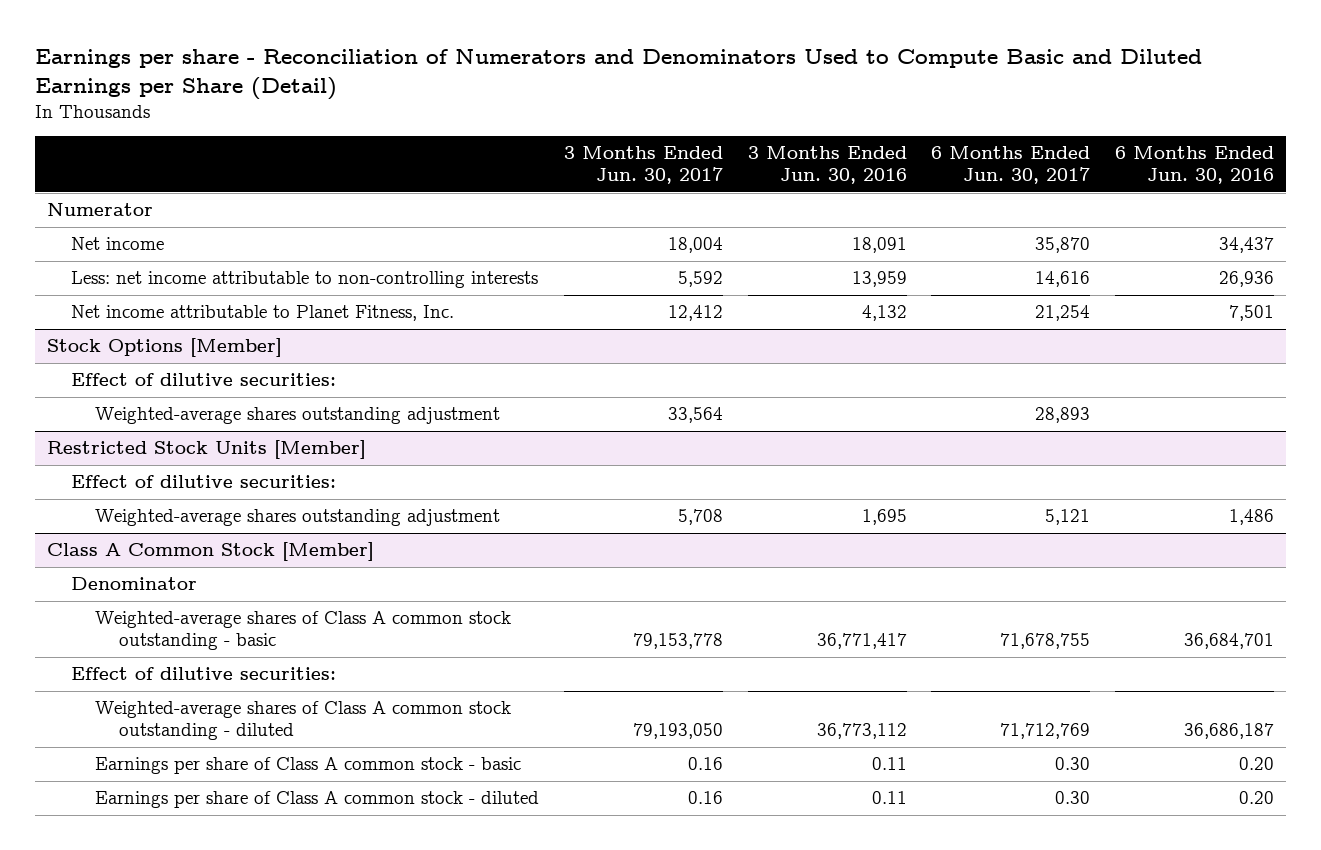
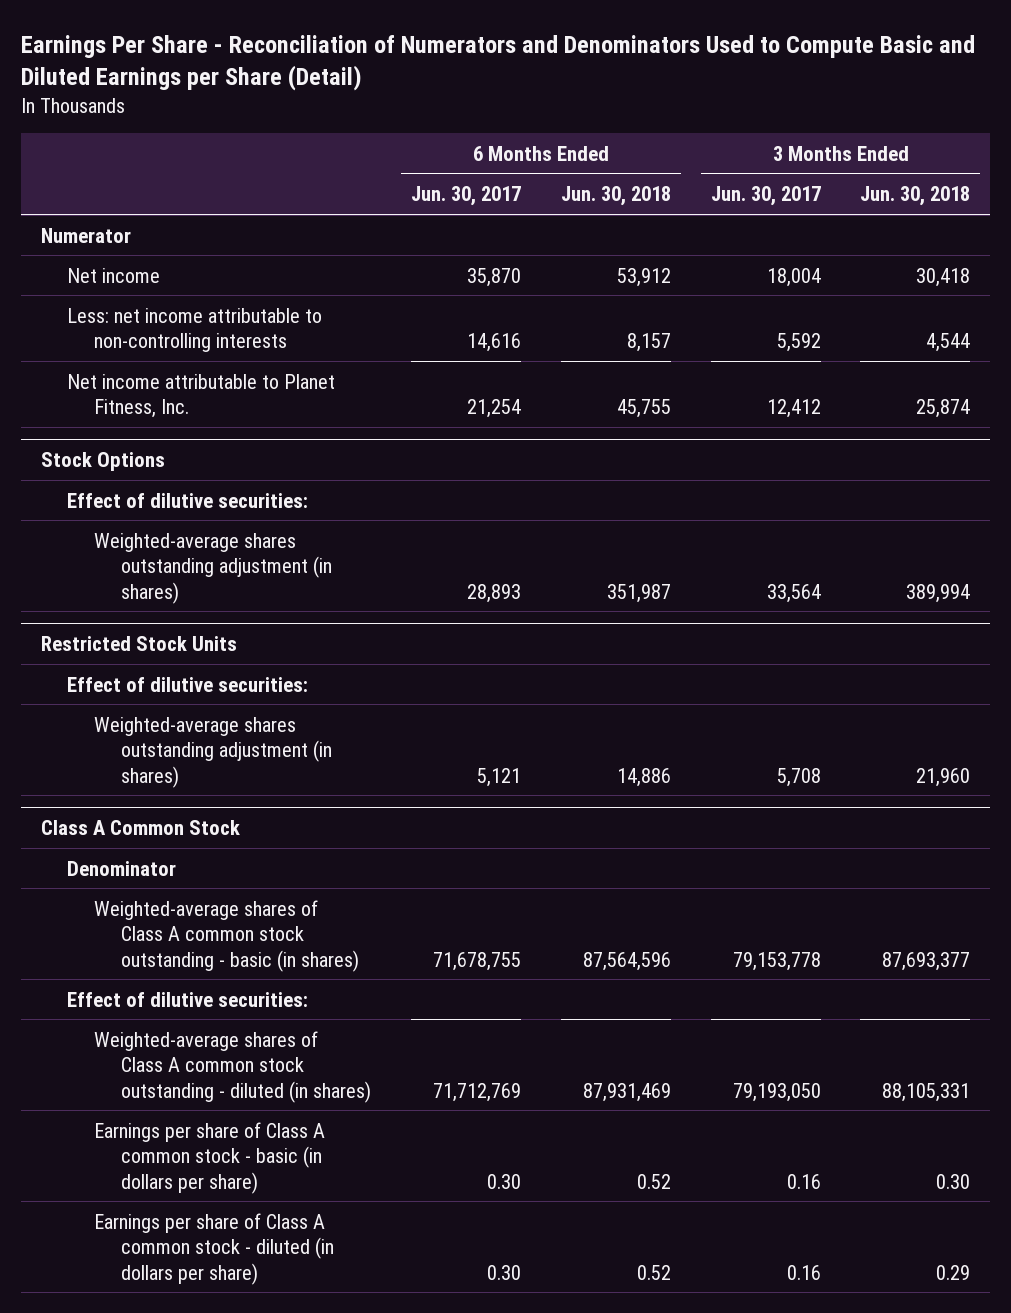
- Earnings per share - Reconciliation of Numerators and Denominators Used to Compute Basic and Diluted Earnings per Share (Detail)
+ Earnings Per Share - Reconciliation of Numerators and Denominators Used to Compute Basic and Diluted Earnings per Share (Detail)
- | 3 Months Ended Jun. 30, 2017 | 3 Months Ended Jun. 30, 2016 | 6 Months Ended Jun. 30, 2017 | 6 Months Ended Jun. 30, 2016
+ | 6 Months Ended Jun. 30, 2017 | 6 Months Ended Jun. 30, 2018 | 3 Months Ended Jun. 30, 2017 | 3 Months Ended Jun. 30, 2018
- Stock Options [Member]
+ Stock Options
- Weighted-average shares outstanding adjustment | 33,564 | | 28,893 |
- Restricted Stock Units [Member]
+ Weighted-average shares outstanding adjustment (in shares) | 28,893 | 351,987 | 33,564 | 389,994
+ Restricted Stock Units
- Weighted-average shares outstanding adjustment | 5,708 | 1,695 | 5,121 | 1,486
- Class A Common Stock [Member]
+ Weighted-average shares outstanding adjustment (in shares) | 5,121 | 14,886 | 5,708 | 21,960
+ Class A Common Stock
- Weighted-average shares of Class A common stock outstanding - basic | 79,153,778 | 36,771,417 | 71,678,755 | 36,684,701
+ Weighted-average shares of Class A common stock outstanding - basic (in shares) | 71,678,755 | 87,564,596 | 79,153,778 | 87,693,377
- Weighted-average shares of Class A common stock outstanding - diluted | 79,193,050 | 36,773,112 | 71,712,769 | 36,686,187
- Earnings per share of Class A common stock - basic | 0.16 | 0.11 | 0.30 | 0.20
- Earnings per share of Class A common stock - diluted | 0.16 | 0.11 | 0.30 | 0.20
+ Weighted-average shares of Class A common stock outstanding - diluted (in shares) | 71,712,769 | 87,931,469 | 79,193,050 | 88,105,331
+ Earnings per share of Class A common stock - basic (in dollars per share) | 0.30 | 0.52 | 0.16 | 0.30
+ Earnings per share of Class A common stock - diluted (in dollars per share) | 0.30 | 0.52 | 0.16 | 0.29

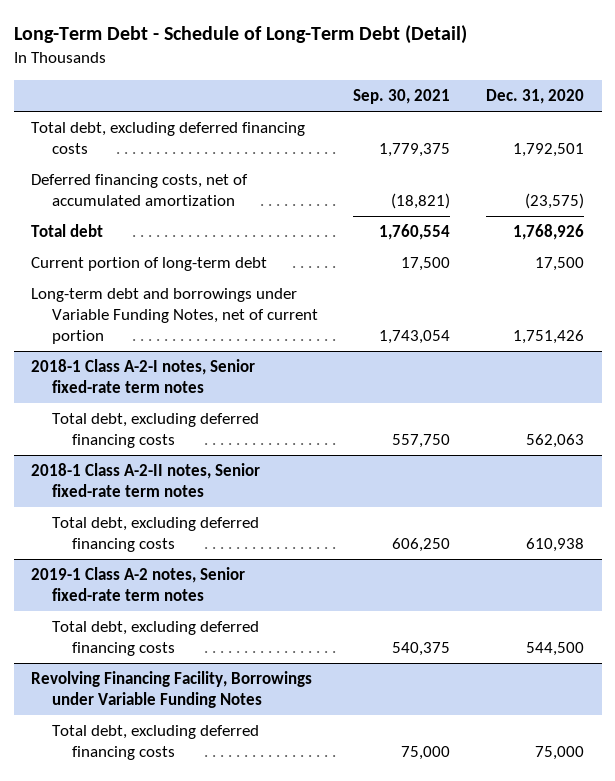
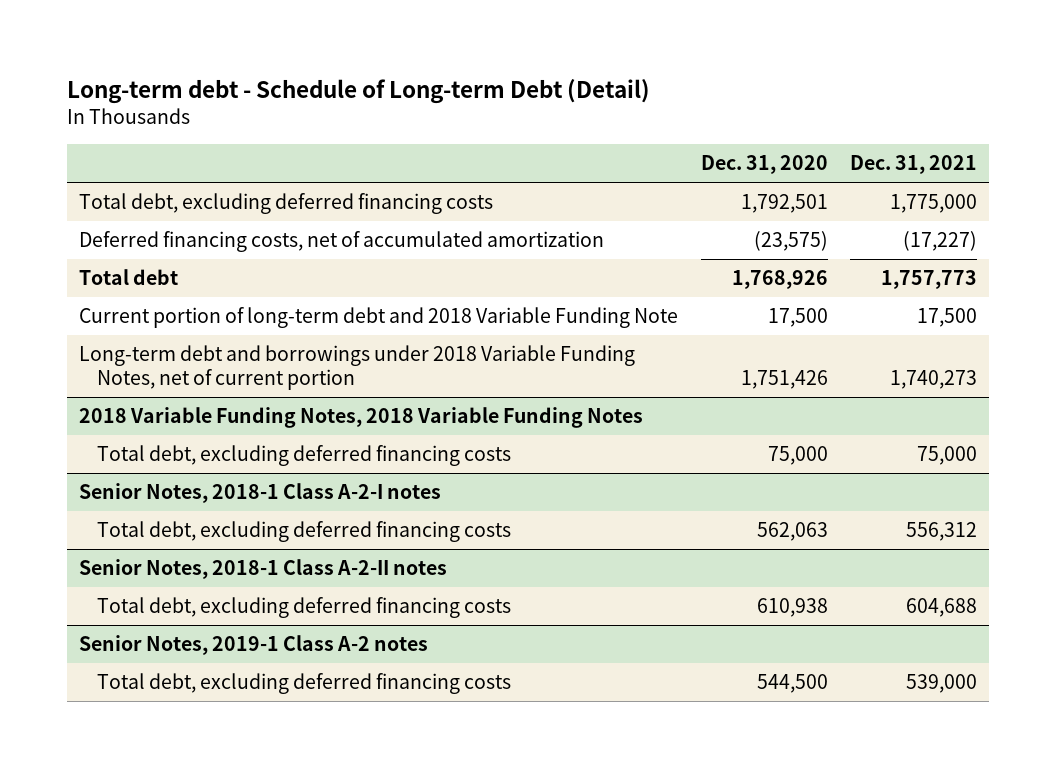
- Long-Term Debt - Schedule of Long-Term Debt (Detail)
+ Long-term debt - Schedule of Long-term Debt (Detail)
- | Sep. 30, 2021 | Dec. 31, 2020
+ | Dec. 31, 2020 | Dec. 31, 2021
- Current portion of long-term debt | 17,500 | 17,500
- Long-term debt and borrowings under Variable Funding Notes, net of current portion | 1,743,054 | 1,751,426
- 2018-1 Class A-2-I notes, Senior fixed-rate term notes
+ Current portion of long-term debt and 2018 Variable Funding Note | 17,500 | 17,500
+ Long-term debt and borrowings under 2018 Variable Funding Notes, net of current portion | 1,751,426 | 1,740,273
+ 2018 Variable Funding Notes, 2018 Variable Funding Notes
+ Total debt, excluding deferred financing costs | 75,000 | 75,000
+ Senior Notes, 2018-1 Class A-2-I notes
- 2018-1 Class A-2-II notes, Senior fixed-rate term notes
+ Senior Notes, 2018-1 Class A-2-II notes
- 2019-1 Class A-2 notes, Senior fixed-rate term notes
+ Senior Notes, 2019-1 Class A-2 notes
- Revolving Financing Facility, Borrowings under Variable Funding Notes
- Total debt, excluding deferred financing costs | 75,000 | 75,000

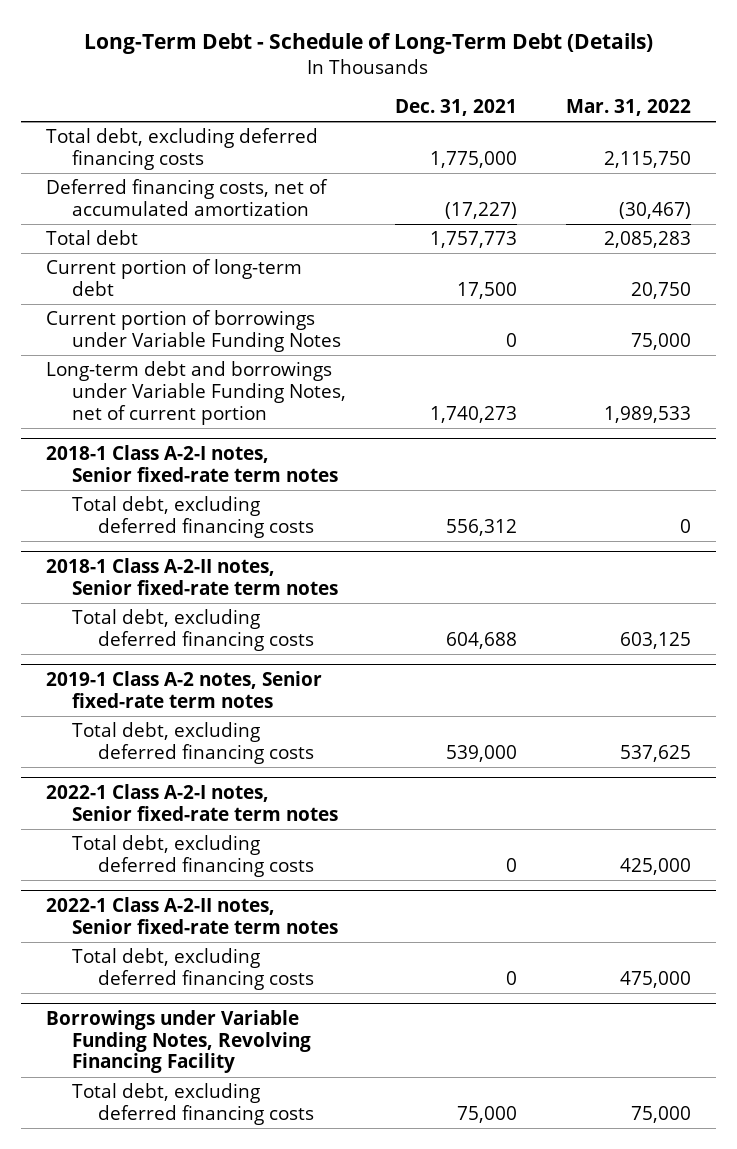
- Long-term debt - Schedule of Long-term Debt (Detail)
+ Long-Term Debt - Schedule of Long-Term Debt (Details)
- | Dec. 31, 2020 | Dec. 31, 2021
+ | Dec. 31, 2021 | Mar. 31, 2022
- Current portion of long-term debt and 2018 Variable Funding Note | 17,500 | 17,500
- Long-term debt and borrowings under 2018 Variable Funding Notes, net of current portion | 1,751,426 | 1,740,273
- 2018 Variable Funding Notes, 2018 Variable Funding Notes
- Total debt, excluding deferred financing costs | 75,000 | 75,000
- Senior Notes, 2018-1 Class A-2-I notes
+ Current portion of long-term debt | 17,500 | 20,750
+ Current portion of borrowings under Variable Funding Notes | 0 | 75,000
+ Long-term debt and borrowings under Variable Funding Notes, net of current portion | 1,740,273 | 1,989,533
+ 2018-1 Class A-2-I notes, Senior fixed-rate term notes
- Senior Notes, 2018-1 Class A-2-II notes
+ 2018-1 Class A-2-II notes, Senior fixed-rate term notes
- Senior Notes, 2019-1 Class A-2 notes
+ 2019-1 Class A-2 notes, Senior fixed-rate term notes
+ 2022-1 Class A-2-I notes, Senior fixed-rate term notes
+ Total debt, excluding deferred financing costs | 0 | 425,000
+ 2022-1 Class A-2-II notes, Senior fixed-rate term notes
+ Total debt, excluding deferred financing costs | 0 | 475,000
+ Borrowings under Variable Funding Notes, Revolving Financing Facility
+ Total debt, excluding deferred financing costs | 75,000 | 75,000

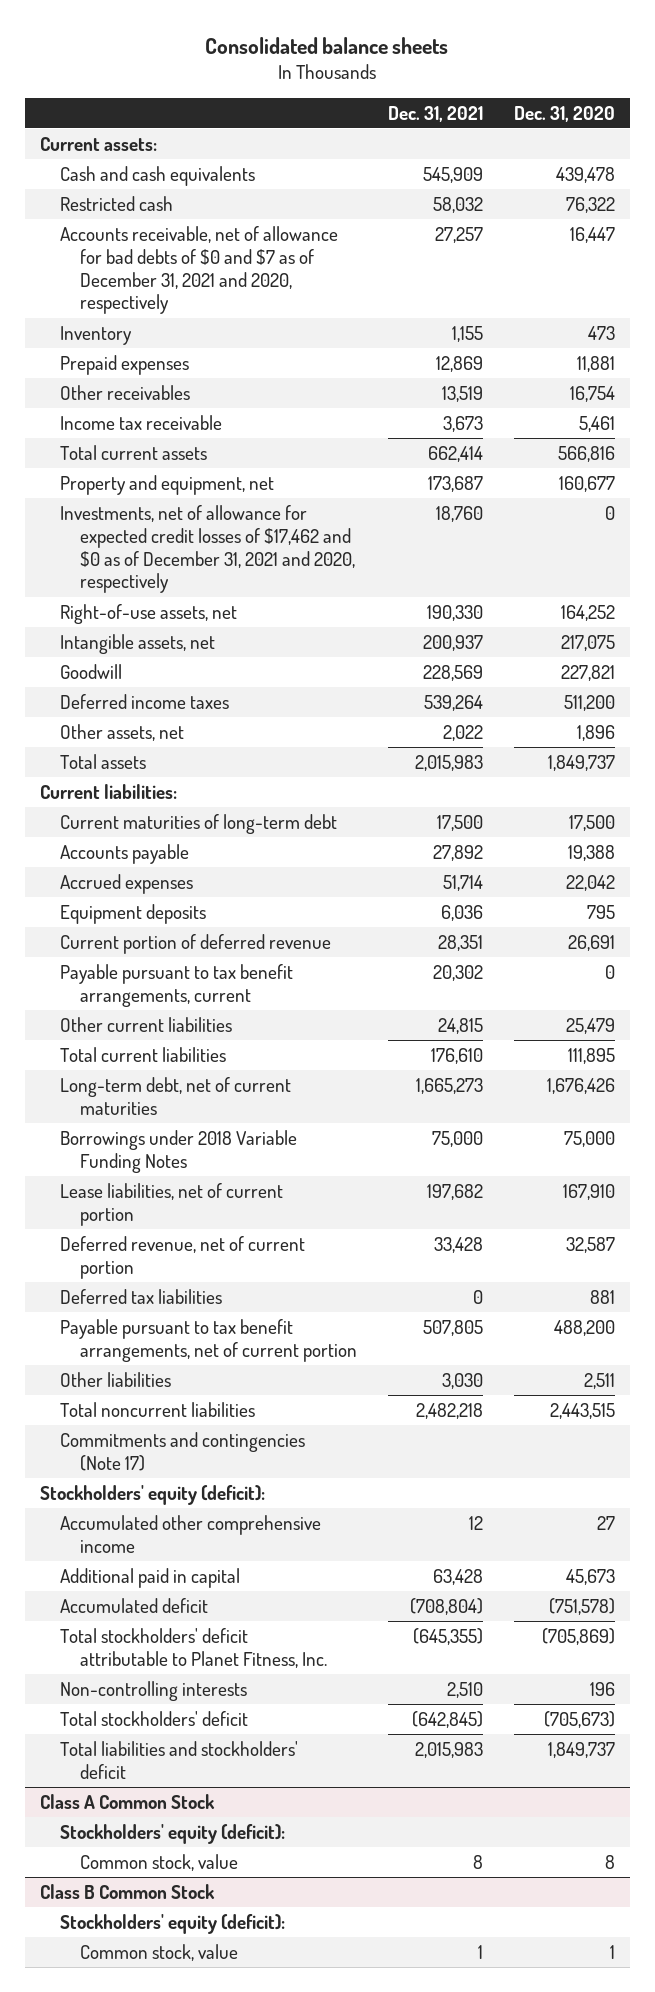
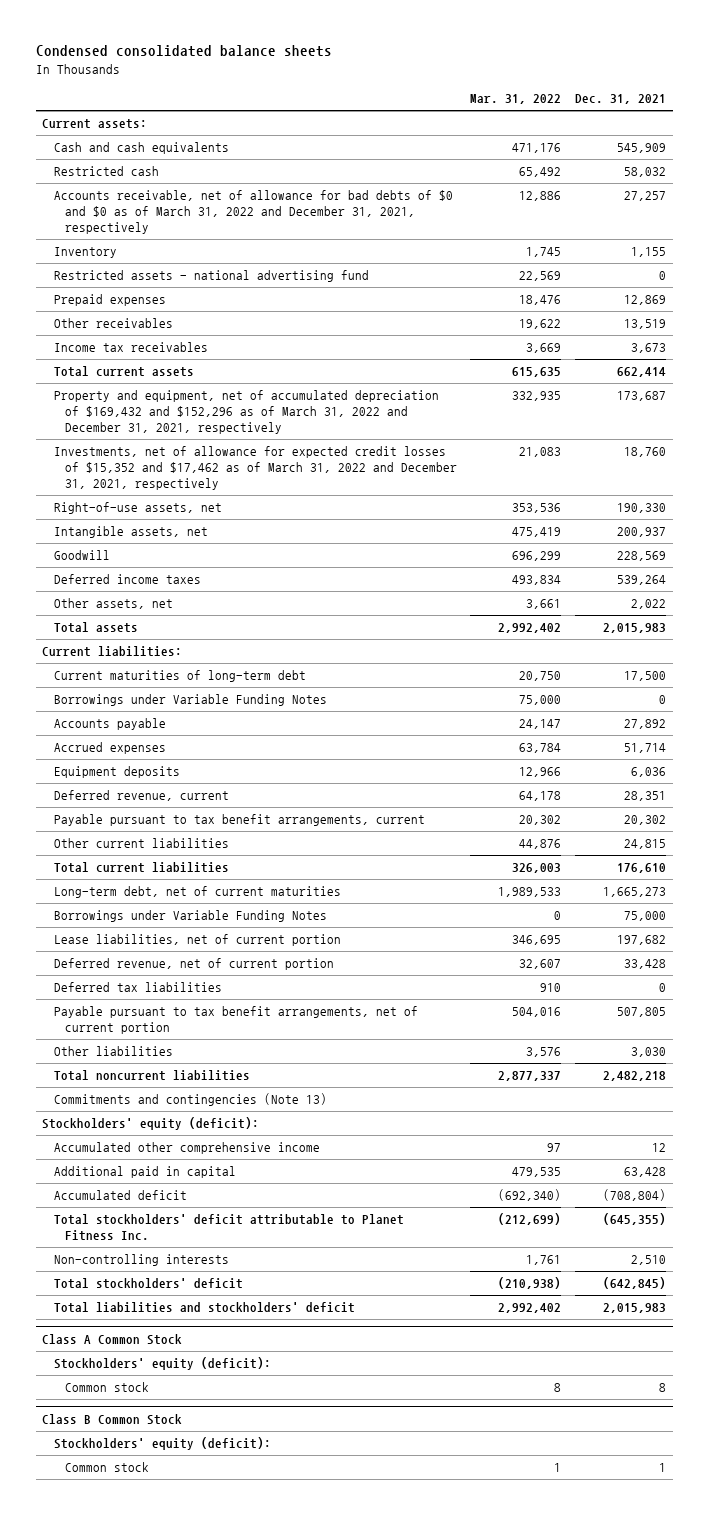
- Consolidated balance sheets
+ Condensed consolidated balance sheets
- | Dec. 31, 2021 | Dec. 31, 2020
+ | Mar. 31, 2022 | Dec. 31, 2021
- Accounts receivable, net of allowance for bad debts of $0 and $7 as of December 31, 2021 and 2020, respectively | 27,257 | 16,447
+ Accounts receivable, net of allowance for bad debts of $0 and $0 as of March 31, 2022 and December 31, 2021, respectively | 12,886 | 27,257
+ Restricted assets - national advertising fund | 22,569 | 0
- Income tax receivable | 3,673 | 5,461
+ Income tax receivables | 3,669 | 3,673
- Property and equipment, net | 173,687 | 160,677
- Investments, net of allowance for expected credit losses of $17,462 and $0 as of December 31, 2021 and 2020, respectively | 18,760 | 0
+ Property and equipment, net of accumulated depreciation of $169,432 and $152,296 as of March 31, 2022 and December 31, 2021, respectively | 332,935 | 173,687
+ Investments, net of allowance for expected credit losses of $15,352 and $17,462 as of March 31, 2022 and December 31, 2021, respectively | 21,083 | 18,760
+ Borrowings under Variable Funding Notes | 75,000 | 0
- Current portion of deferred revenue | 28,351 | 26,691
+ Deferred revenue, current | 64,178 | 28,351
- Borrowings under 2018 Variable Funding Notes | 75,000 | 75,000
+ Borrowings under Variable Funding Notes | 0 | 75,000
- Commitments and contingencies (Note 17)
+ Commitments and contingencies (Note 13)
- Total stockholders' deficit attributable to Planet Fitness, Inc. | (645,355) | (705,869)
+ Total stockholders' deficit attributable to Planet Fitness Inc. | (212,699) | (645,355)
@ Class A Common Stock
- Common stock, value | 8 | 8
+ Common stock | 8 | 8
@ Class B Common Stock
- Common stock, value | 1 | 1
+ Common stock | 1 | 1

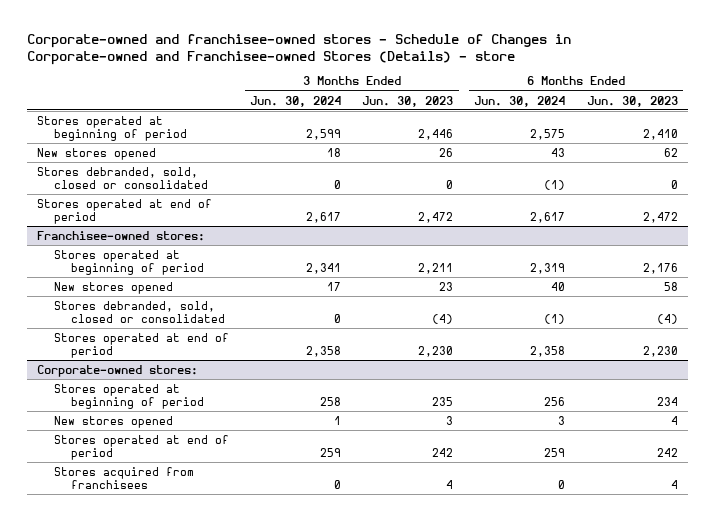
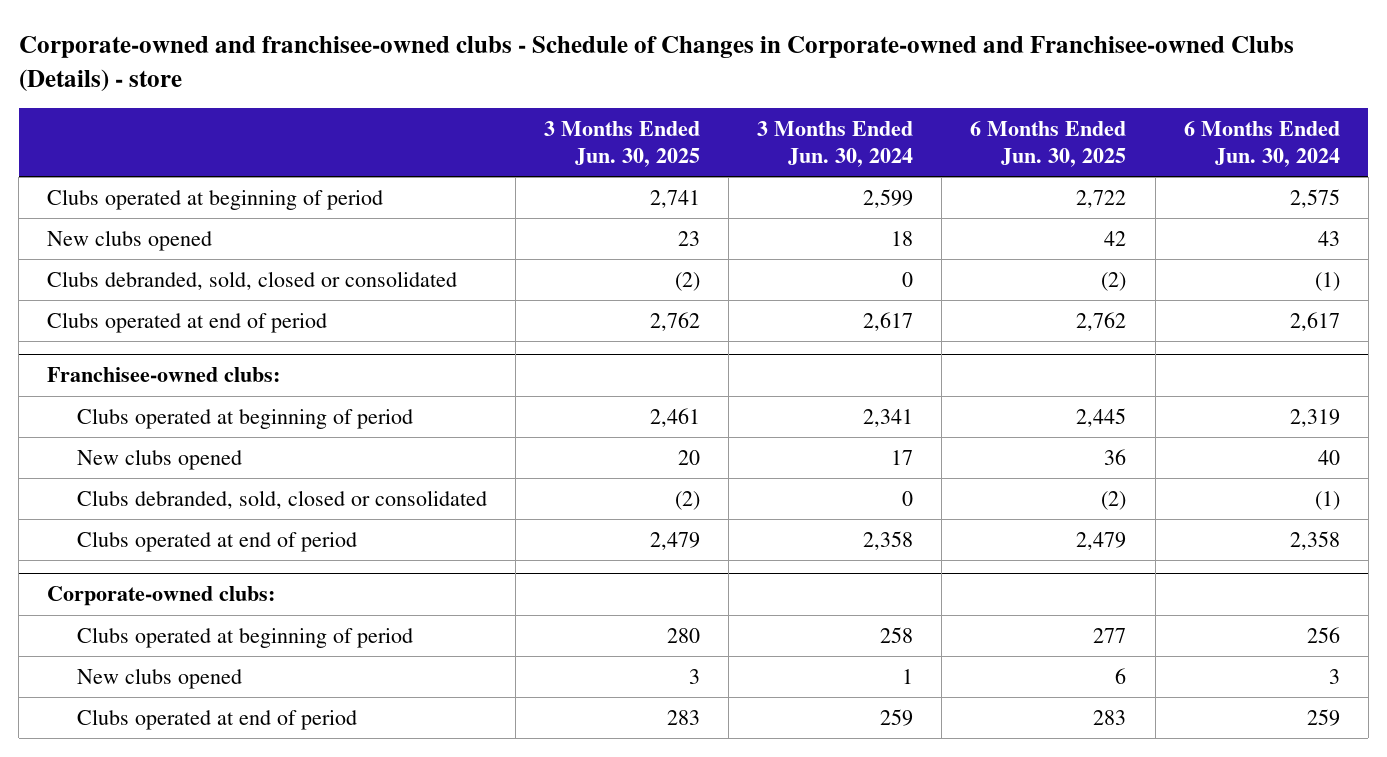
- Corporate-owned and franchisee-owned stores - Schedule of Changes in Corporate-owned and Franchisee-owned Stores (Details) - store
+ Corporate-owned and franchisee-owned clubs - Schedule of Changes in Corporate-owned and Franchisee-owned Clubs (Details) - store
- | 3 Months Ended Jun. 30, 2024 | 3 Months Ended Jun. 30, 2023 | 6 Months Ended Jun. 30, 2024 | 6 Months Ended Jun. 30, 2023
+ | 3 Months Ended Jun. 30, 2025 | 3 Months Ended Jun. 30, 2024 | 6 Months Ended Jun. 30, 2025 | 6 Months Ended Jun. 30, 2024
- Stores operated at beginning of period | 2,599 | 2,446 | 2,575 | 2,410
- New stores opened | 18 | 26 | 43 | 62
- Stores debranded, sold, closed or consolidated | 0 | 0 | (1) | 0
- Stores operated at end of period | 2,617 | 2,472 | 2,617 | 2,472
- Franchisee-owned stores:
- Stores operated at beginning of period | 2,341 | 2,211 | 2,319 | 2,176
- New stores opened | 17 | 23 | 40 | 58
- Stores debranded, sold, closed or consolidated | 0 | (4) | (1) | (4)
- Stores operated at end of period | 2,358 | 2,230 | 2,358 | 2,230
- Corporate-owned stores:
- Stores operated at beginning of period | 258 | 235 | 256 | 234
- New stores opened | 1 | 3 | 3 | 4
- Stores operated at end of period | 259 | 242 | 259 | 242
- Stores acquired from franchisees | 0 | 4 | 0 | 4
+ Clubs operated at beginning of period | 2,741 | 2,599 | 2,722 | 2,575
+ New clubs opened | 23 | 18 | 42 | 43
+ Clubs debranded, sold, closed or consolidated | (2) | 0 | (2) | (1)
+ Clubs operated at end of period | 2,762 | 2,617 | 2,762 | 2,617
+ Franchisee-owned clubs:
+ Clubs operated at beginning of period | 2,461 | 2,341 | 2,445 | 2,319
+ New clubs opened | 20 | 17 | 36 | 40
+ Clubs debranded, sold, closed or consolidated | (2) | 0 | (2) | (1)
+ Clubs operated at end of period | 2,479 | 2,358 | 2,479 | 2,358
+ Corporate-owned clubs:
+ Clubs operated at beginning of period | 280 | 258 | 277 | 256
+ New clubs opened | 3 | 1 | 6 | 3
+ Clubs operated at end of period | 283 | 259 | 283 | 259

